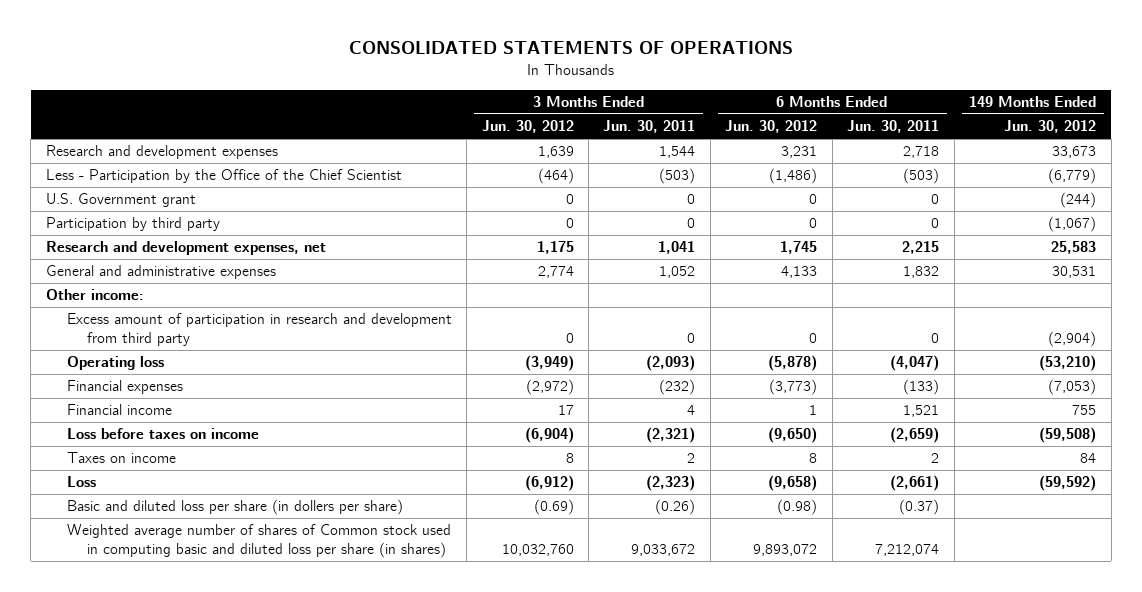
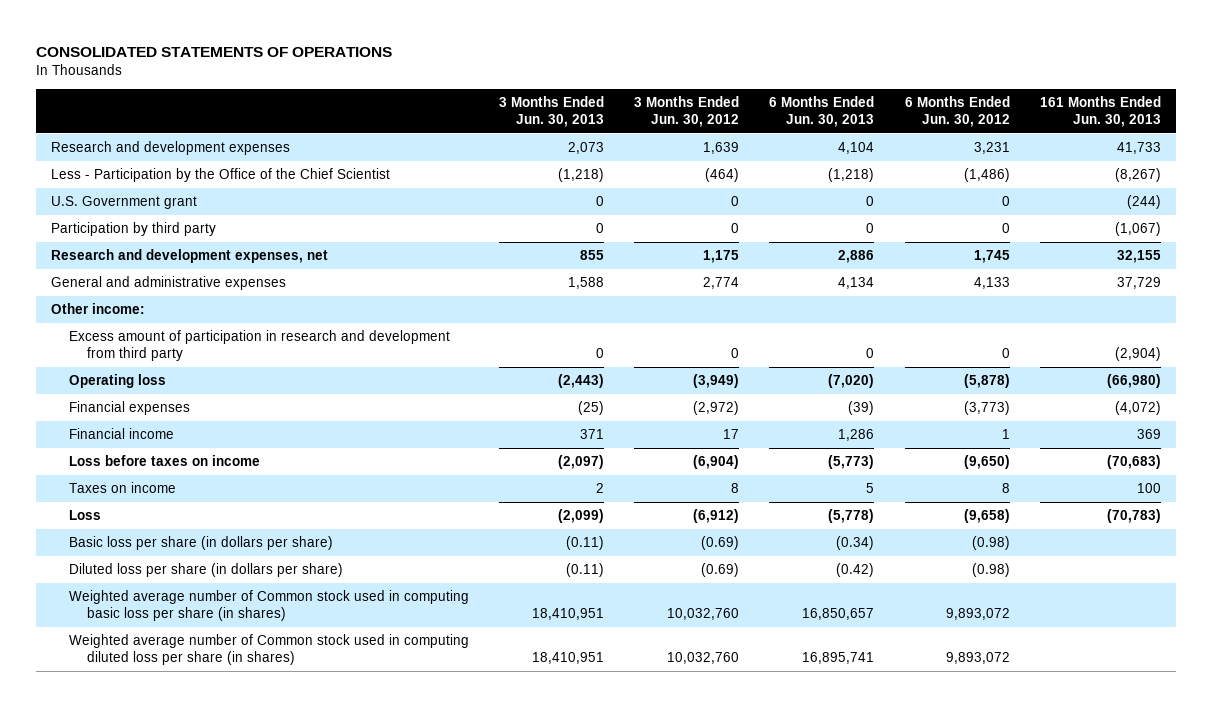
- | 3 Months Ended Jun. 30, 2012 | 3 Months Ended Jun. 30, 2011 | 6 Months Ended Jun. 30, 2012 | 6 Months Ended Jun. 30, 2011 | 149 Months Ended Jun. 30, 2012
+ | 3 Months Ended Jun. 30, 2013 | 3 Months Ended Jun. 30, 2012 | 6 Months Ended Jun. 30, 2013 | 6 Months Ended Jun. 30, 2012 | 161 Months Ended Jun. 30, 2013
- Basic and diluted loss per share (in dollers per share) | (0.69) | (0.26) | (0.98) | (0.37) |
- Weighted average number of shares of Common stock used in computing basic and diluted loss per share (in shares) | 10,032,760 | 9,033,672 | 9,893,072 | 7,212,074 |
+ Basic loss per share (in dollars per share) | (0.11) | (0.69) | (0.34) | (0.98) |
+ Diluted loss per share (in dollars per share) | (0.11) | (0.69) | (0.42) | (0.98) |
+ Weighted average number of Common stock used in computing basic loss per share (in shares) | 18,410,951 | 10,032,760 | 16,850,657 | 9,893,072 |
+ Weighted average number of Common stock used in computing diluted loss per share (in shares) | 18,410,951 | 10,032,760 | 16,895,741 | 9,893,072 |

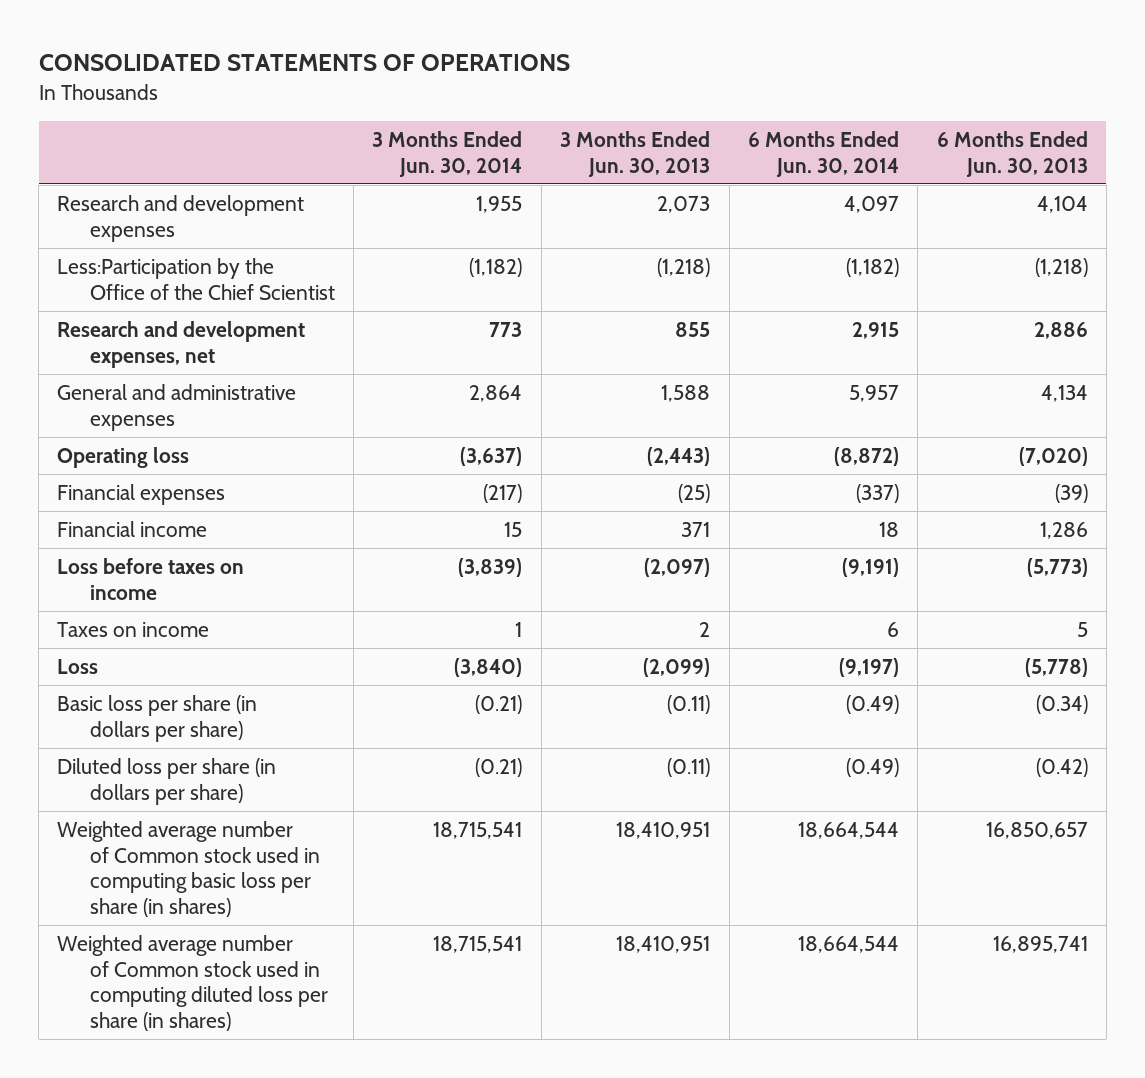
- | 3 Months Ended Jun. 30, 2013 | 3 Months Ended Jun. 30, 2012 | 6 Months Ended Jun. 30, 2013 | 6 Months Ended Jun. 30, 2012 | 161 Months Ended Jun. 30, 2013
+ | 3 Months Ended Jun. 30, 2014 | 3 Months Ended Jun. 30, 2013 | 6 Months Ended Jun. 30, 2014 | 6 Months Ended Jun. 30, 2013
- Less - Participation by the Office of the Chief Scientist | (1,218) | (464) | (1,218) | (1,486) | (8,267)
- U.S. Government grant | 0 | 0 | 0 | 0 | (244)
- Participation by third party | 0 | 0 | 0 | 0 | (1,067)
+ Less:Participation by the Office of the Chief Scientist | (1,182) | (1,218) | (1,182) | (1,218)
- Other income:
- Excess amount of participation in research and development from third party | 0 | 0 | 0 | 0 | (2,904)

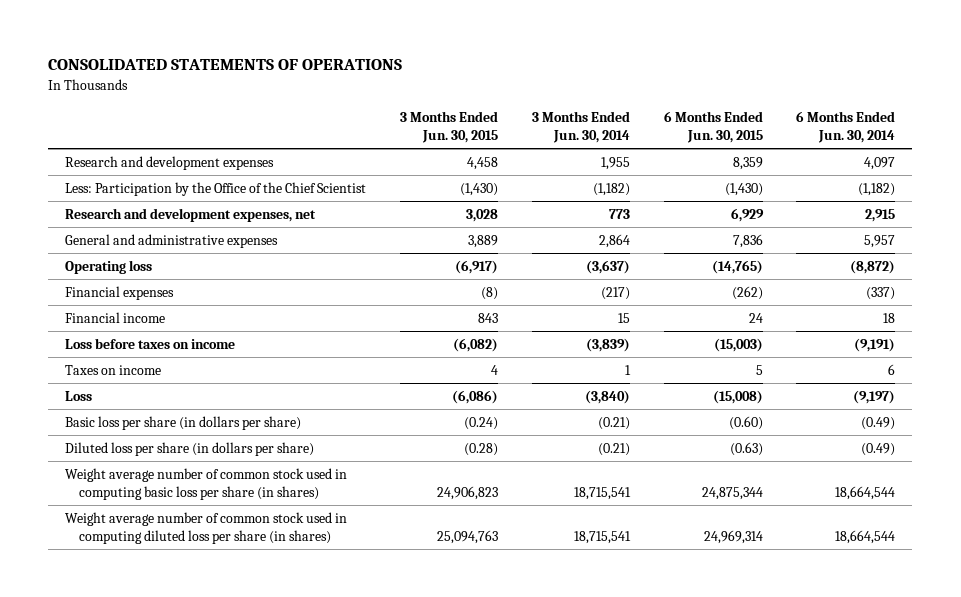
- | 3 Months Ended Jun. 30, 2014 | 3 Months Ended Jun. 30, 2013 | 6 Months Ended Jun. 30, 2014 | 6 Months Ended Jun. 30, 2013
+ | 3 Months Ended Jun. 30, 2015 | 3 Months Ended Jun. 30, 2014 | 6 Months Ended Jun. 30, 2015 | 6 Months Ended Jun. 30, 2014
- Less:Participation by the Office of the Chief Scientist | (1,182) | (1,218) | (1,182) | (1,218)
+ Less: Participation by the Office of the Chief Scientist | (1,430) | (1,182) | (1,430) | (1,182)
- Weighted average number of Common stock used in computing basic loss per share (in shares) | 18,715,541 | 18,410,951 | 18,664,544 | 16,850,657
- Weighted average number of Common stock used in computing diluted loss per share (in shares) | 18,715,541 | 18,410,951 | 18,664,544 | 16,895,741
+ Weight average number of common stock used in computing basic loss per share (in shares) | 24,906,823 | 18,715,541 | 24,875,344 | 18,664,544
+ Weight average number of common stock used in computing diluted loss per share (in shares) | 25,094,763 | 18,715,541 | 24,969,314 | 18,664,544

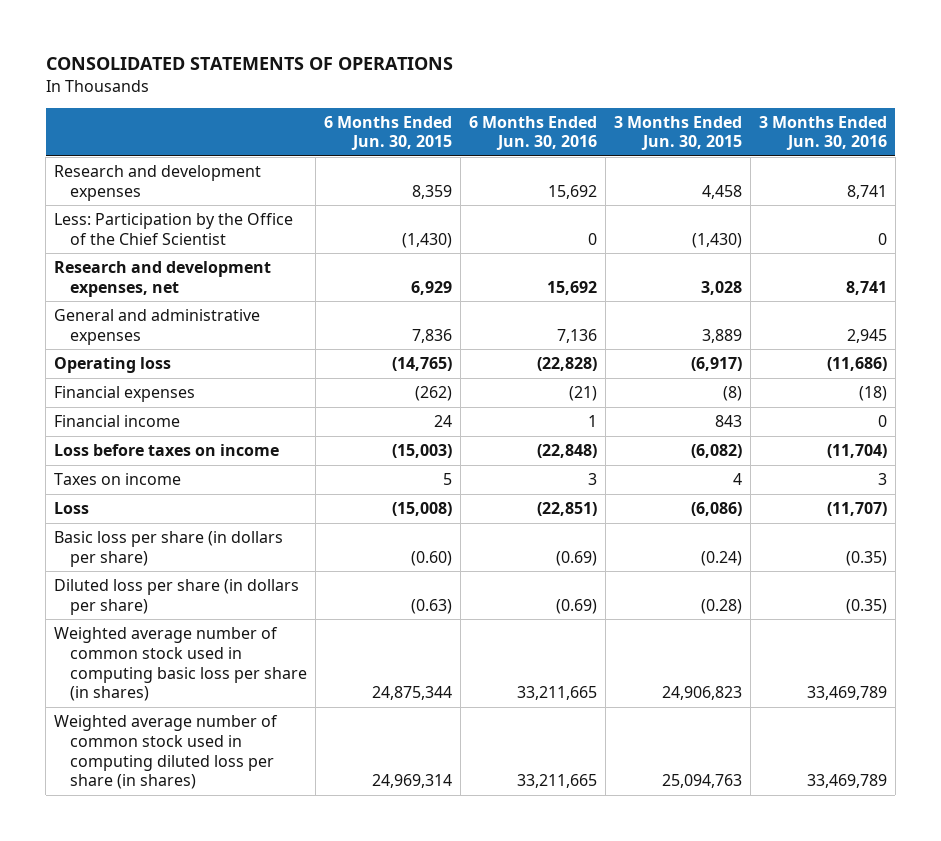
- | 3 Months Ended Jun. 30, 2015 | 3 Months Ended Jun. 30, 2014 | 6 Months Ended Jun. 30, 2015 | 6 Months Ended Jun. 30, 2014
+ | 6 Months Ended Jun. 30, 2015 | 6 Months Ended Jun. 30, 2016 | 3 Months Ended Jun. 30, 2015 | 3 Months Ended Jun. 30, 2016
- Weight average number of common stock used in computing basic loss per share (in shares) | 24,906,823 | 18,715,541 | 24,875,344 | 18,664,544
- Weight average number of common stock used in computing diluted loss per share (in shares) | 25,094,763 | 18,715,541 | 24,969,314 | 18,664,544
+ Weighted average number of common stock used in computing basic loss per share (in shares) | 24,875,344 | 33,211,665 | 24,906,823 | 33,469,789
+ Weighted average number of common stock used in computing diluted loss per share (in shares) | 24,969,314 | 33,211,665 | 25,094,763 | 33,469,789

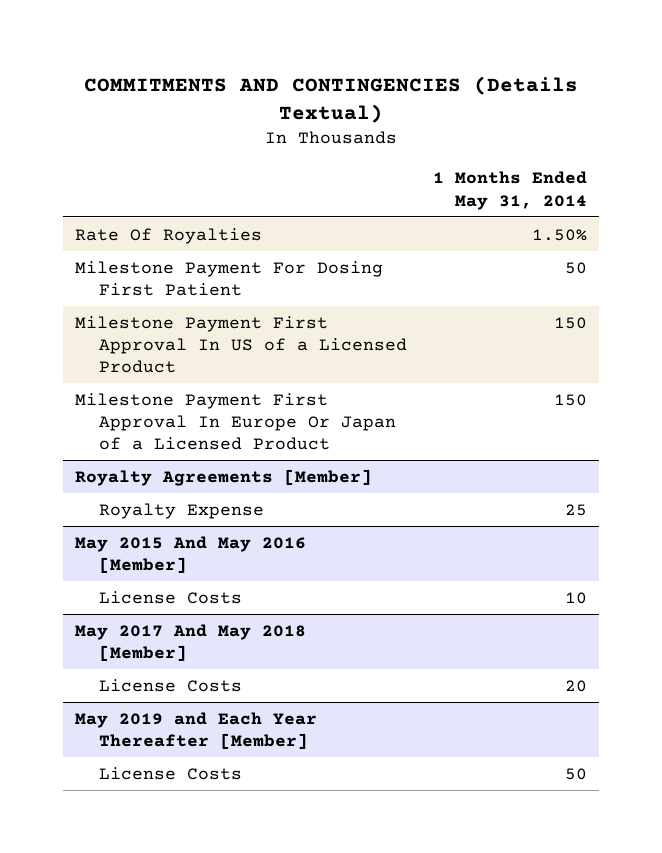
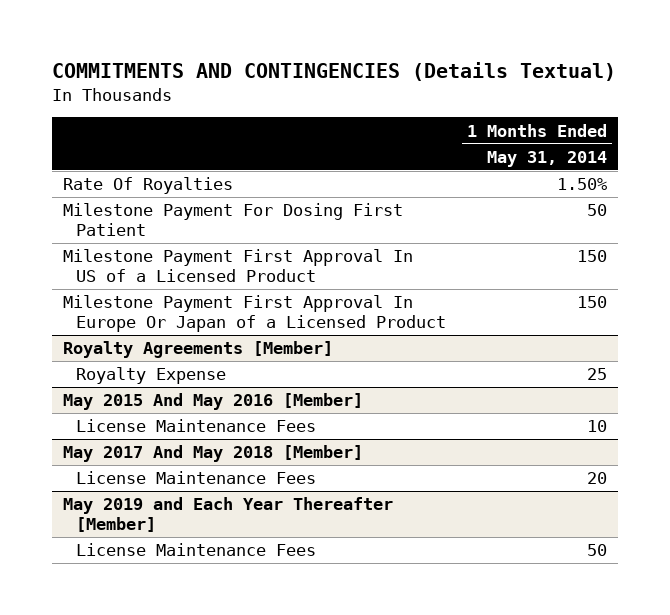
@ May 2015 And May 2016 [Member]
- License Costs | 10
+ License Maintenance Fees | 10
@ May 2017 And May 2018 [Member]
- License Costs | 20
+ License Maintenance Fees | 20
@ May 2019 and Each Year Thereafter [Member]
- License Costs | 50
+ License Maintenance Fees | 50

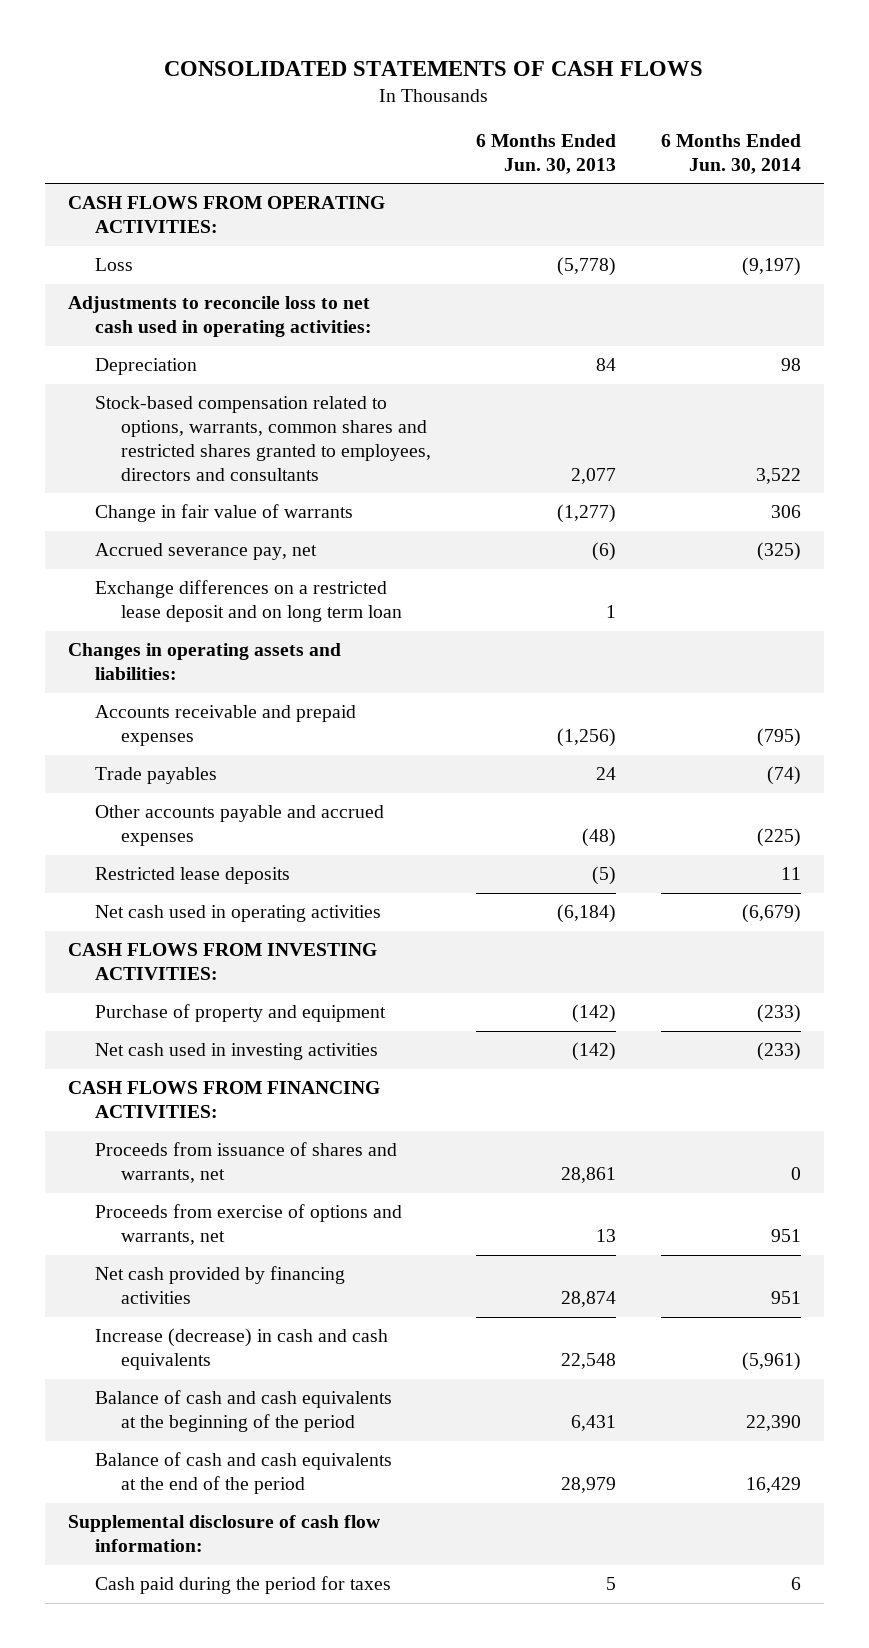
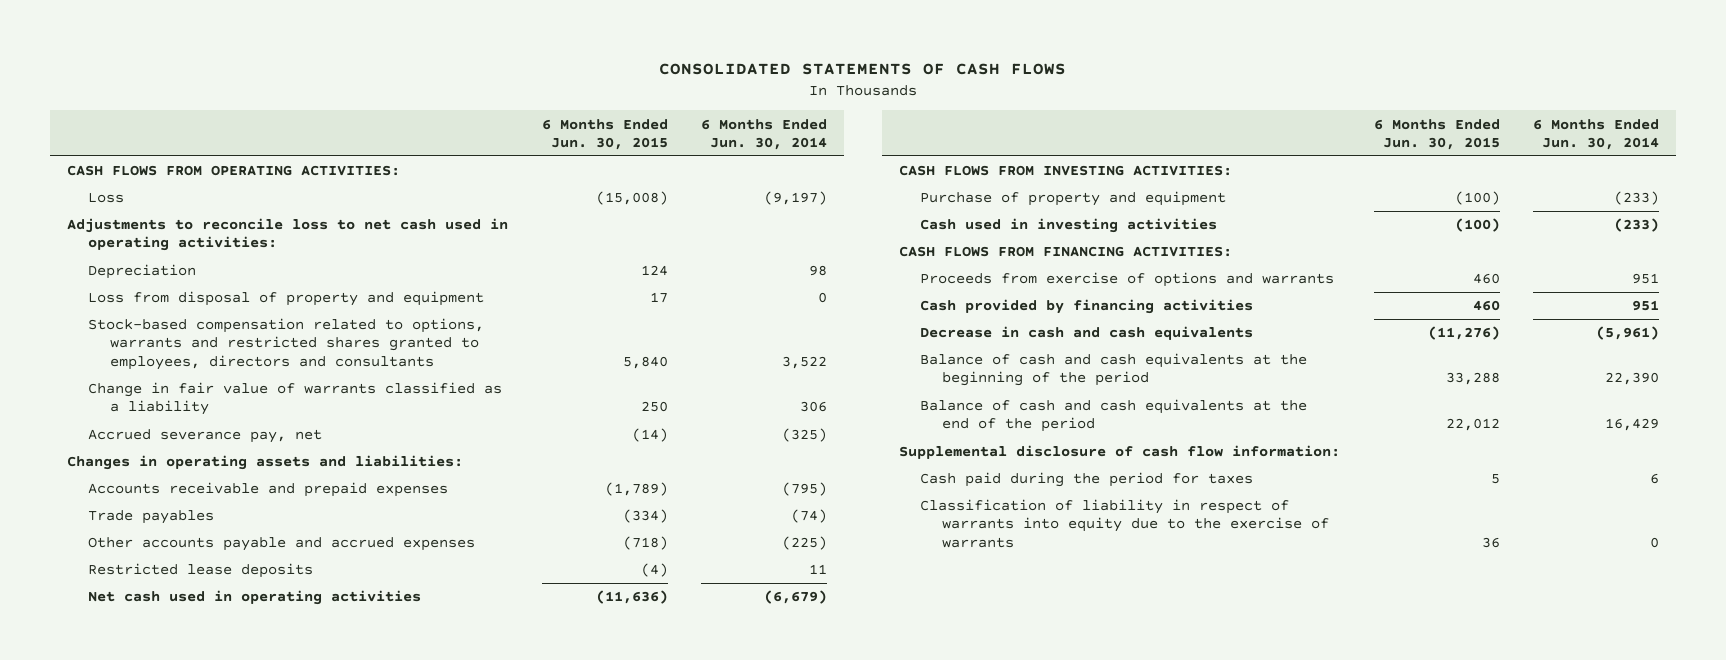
- | 6 Months Ended Jun. 30, 2013 | 6 Months Ended Jun. 30, 2014
+ | 6 Months Ended Jun. 30, 2015 | 6 Months Ended Jun. 30, 2014
- Stock-based compensation related to options, warrants, common shares and restricted shares granted to employees, directors and consultants | 2,077 | 3,522
- Change in fair value of warrants | (1,277) | 306
+ Loss from disposal of property and equipment | 17 | 0
+ Stock-based compensation related to options, warrants and restricted shares granted to employees, directors and consultants | 5,840 | 3,522
+ Change in fair value of warrants classified as a liability | 250 | 306
- Exchange differences on a restricted lease deposit and on long term loan | 1 |
- Net cash used in investing activities | (142) | (233)
+ Cash used in investing activities | (100) | (233)
- Proceeds from issuance of shares and warrants, net | 28,861 | 0
- Proceeds from exercise of options and warrants, net | 13 | 951
- Net cash provided by financing activities | 28,874 | 951
- Increase (decrease) in cash and cash equivalents | 22,548 | (5,961)
+ Proceeds from exercise of options and warrants | 460 | 951
+ Cash provided by financing activities | 460 | 951
+ Decrease in cash and cash equivalents | (11,276) | (5,961)
+ Classification of liability in respect of warrants into equity due to the exercise of warrants | 36 | 0

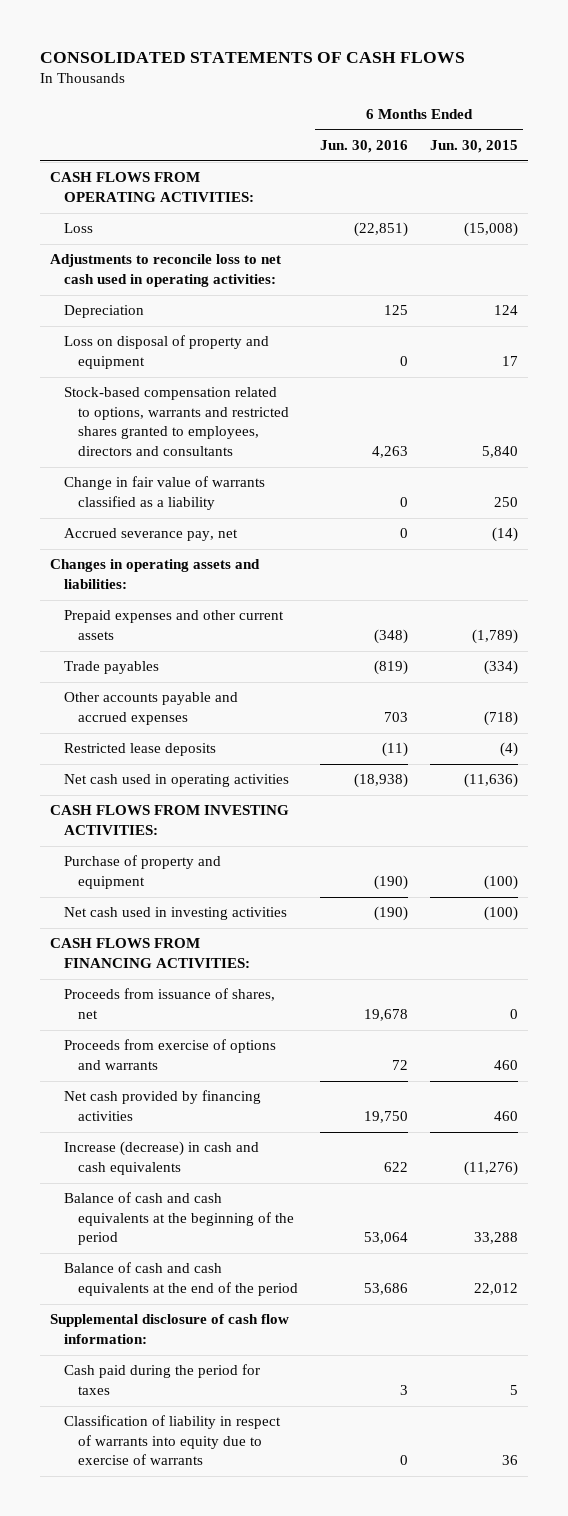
- | 6 Months Ended Jun. 30, 2015 | 6 Months Ended Jun. 30, 2014
+ | 6 Months Ended Jun. 30, 2016 | 6 Months Ended Jun. 30, 2015
- Loss from disposal of property and equipment | 17 | 0
+ Loss on disposal of property and equipment | 0 | 17
- Accounts receivable and prepaid expenses | (1,789) | (795)
+ Prepaid expenses and other current assets | (348) | (1,789)
- Cash used in investing activities | (100) | (233)
+ Net cash used in investing activities | (190) | (100)
+ Proceeds from issuance of shares, net | 19,678 | 0
- Cash provided by financing activities | 460 | 951
- Decrease in cash and cash equivalents | (11,276) | (5,961)
+ Net cash provided by financing activities | 19,750 | 460
+ Increase (decrease) in cash and cash equivalents | 622 | (11,276)
- Classification of liability in respect of warrants into equity due to the exercise of warrants | 36 | 0
+ Classification of liability in respect of warrants into equity due to exercise of warrants | 0 | 36

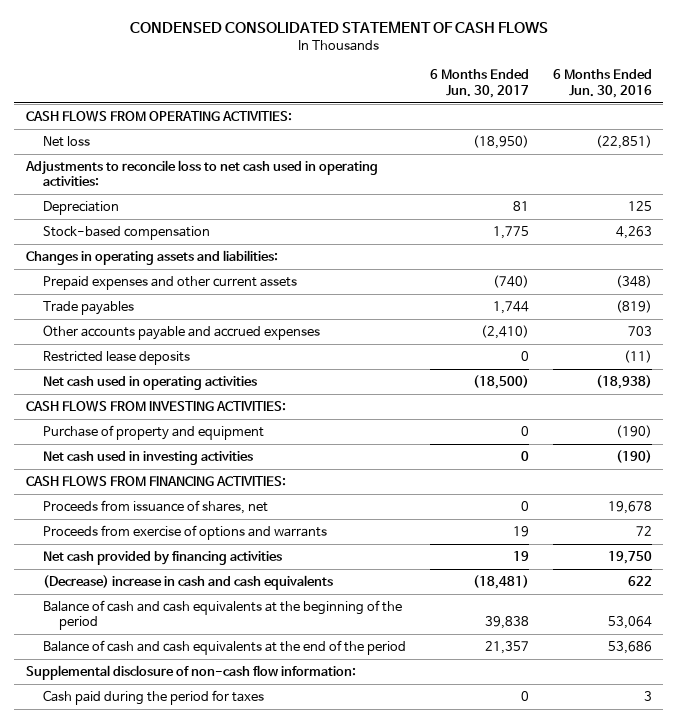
- CONSOLIDATED STATEMENTS OF CASH FLOWS
+ CONDENSED CONSOLIDATED STATEMENT OF CASH FLOWS
- | 6 Months Ended Jun. 30, 2016 | 6 Months Ended Jun. 30, 2015
+ | 6 Months Ended Jun. 30, 2017 | 6 Months Ended Jun. 30, 2016
- Loss | (22,851) | (15,008)
+ Net loss | (18,950) | (22,851)
- Loss on disposal of property and equipment | 0 | 17
- Stock-based compensation related to options, warrants and restricted shares granted to employees, directors and consultants | 4,263 | 5,840
- Change in fair value of warrants classified as a liability | 0 | 250
- Accrued severance pay, net | 0 | (14)
+ Stock-based compensation | 1,775 | 4,263
- Increase (decrease) in cash and cash equivalents | 622 | (11,276)
+ (Decrease) increase in cash and cash equivalents | (18,481) | 622
- Supplemental disclosure of cash flow information:
+ Supplemental disclosure of non-cash flow information:
- Classification of liability in respect of warrants into equity due to exercise of warrants | 0 | 36

